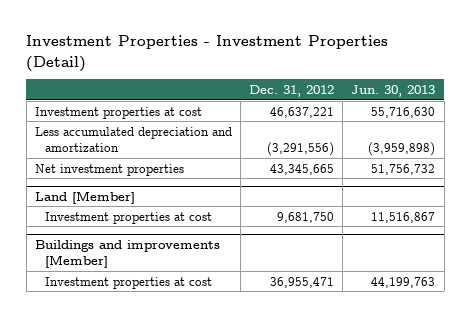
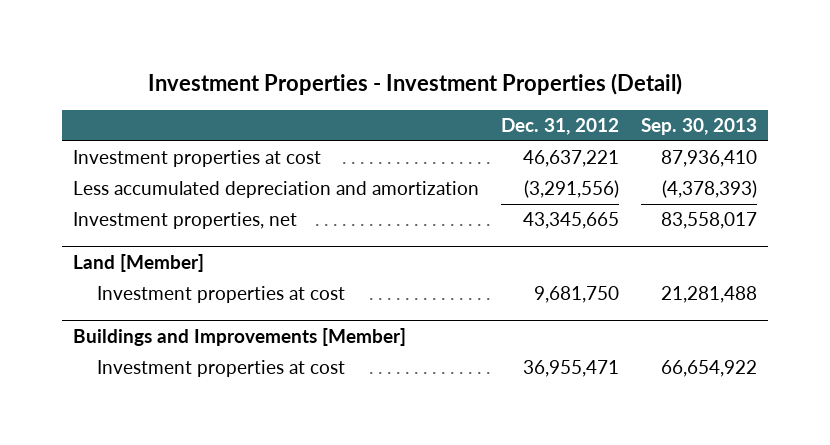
- | Dec. 31, 2012 | Jun. 30, 2013
+ | Dec. 31, 2012 | Sep. 30, 2013
- Net investment properties | 43,345,665 | 51,756,732
+ Investment properties, net | 43,345,665 | 83,558,017
- Buildings and improvements [Member]
+ Buildings and Improvements [Member]

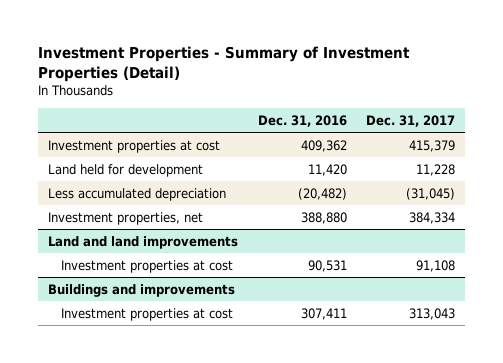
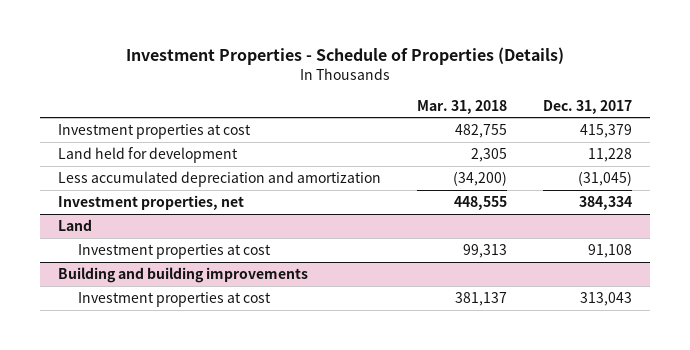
- Investment Properties - Summary of Investment Properties (Detail)
+ Investment Properties - Schedule of Properties (Details)
- | Dec. 31, 2016 | Dec. 31, 2017
+ | Mar. 31, 2018 | Dec. 31, 2017
- Less accumulated depreciation | (20,482) | (31,045)
+ Less accumulated depreciation and amortization | (34,200) | (31,045)
- Land and land improvements
+ Land
- Buildings and improvements
+ Building and building improvements

